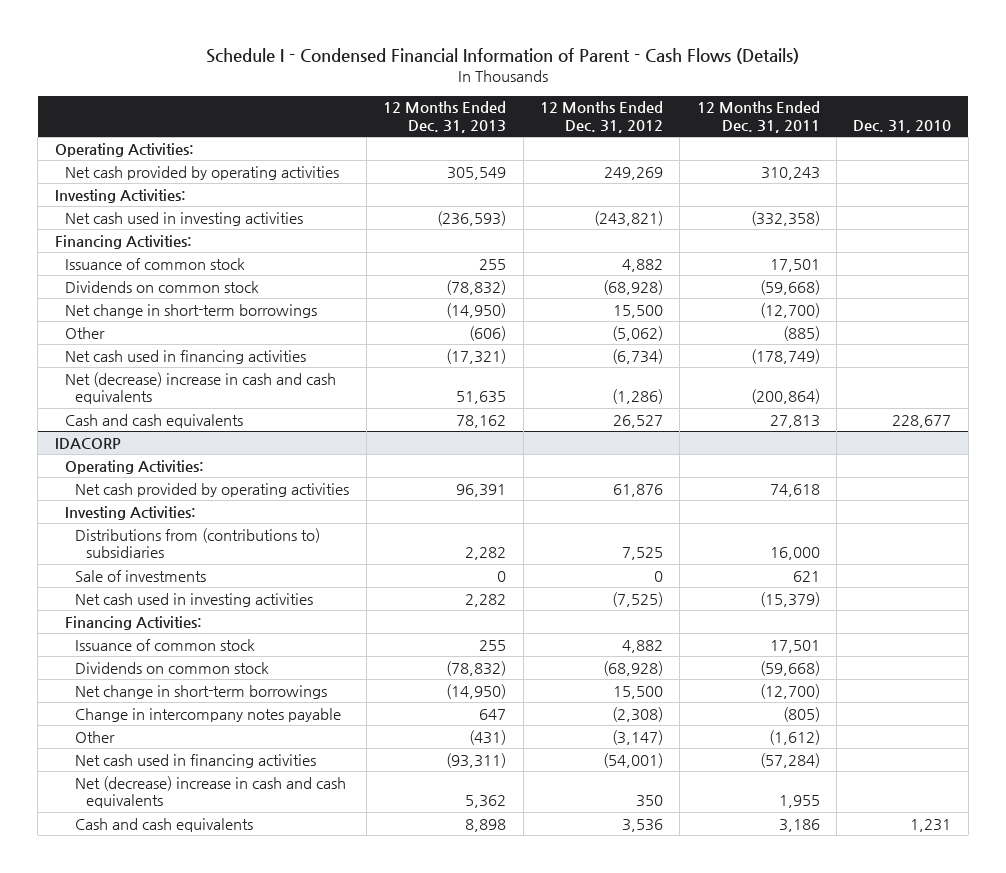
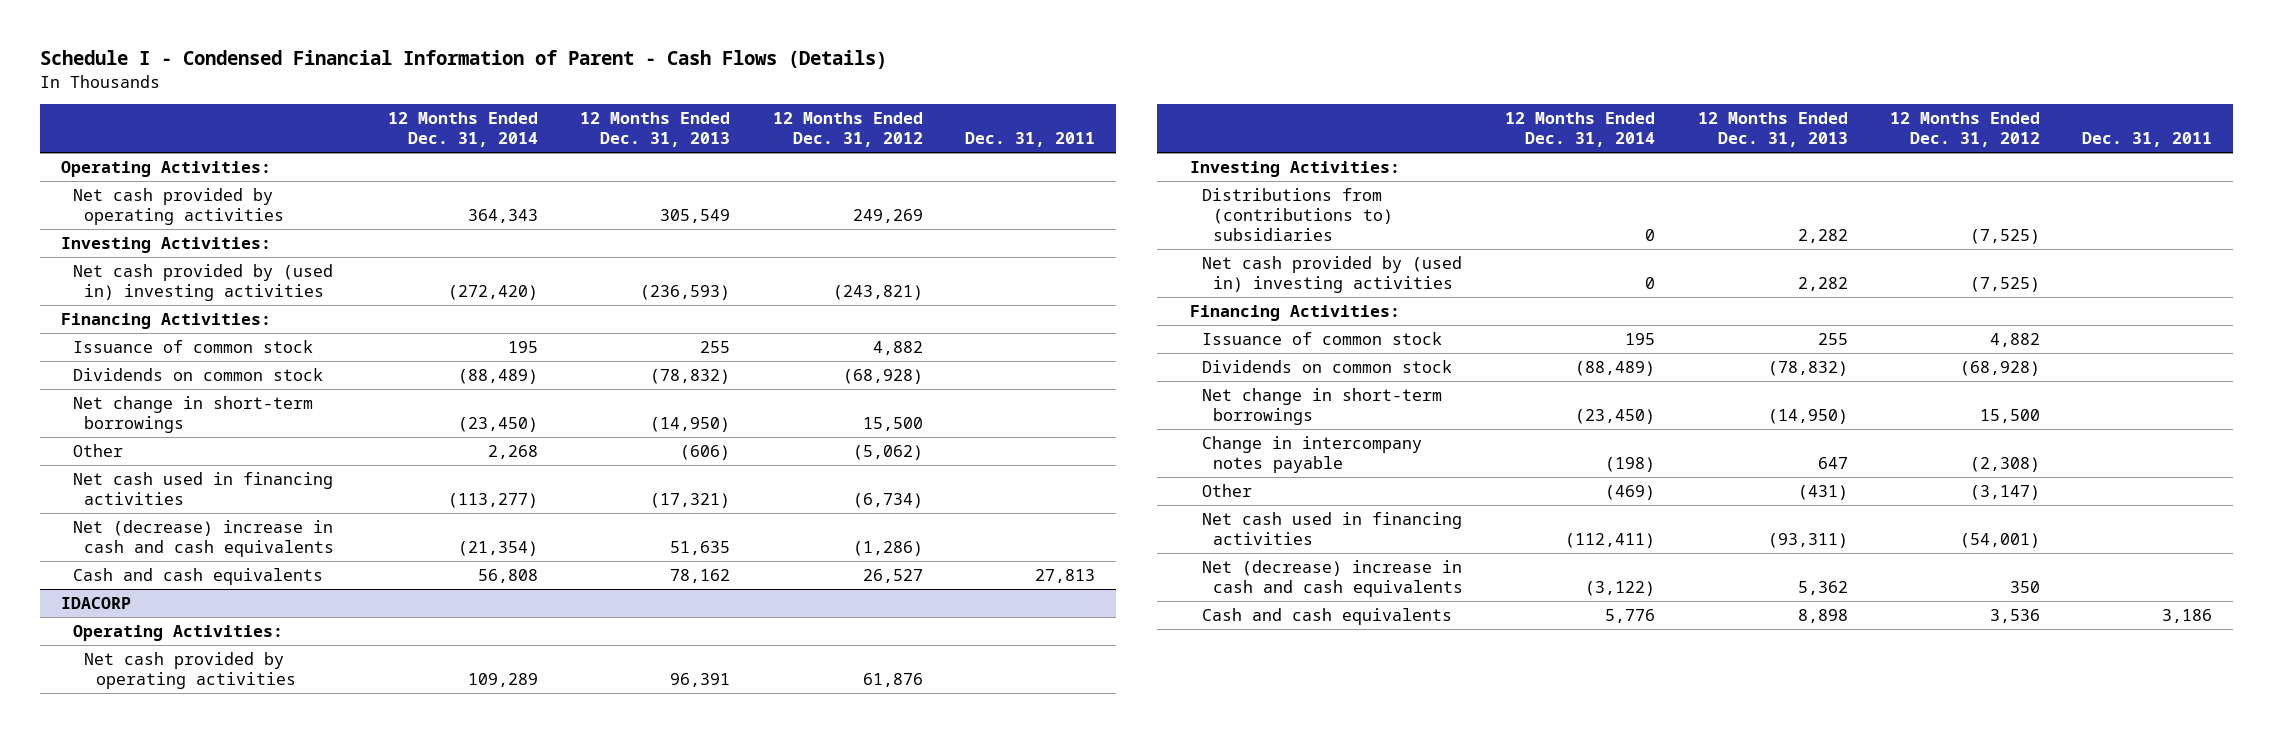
- | 12 Months Ended Dec. 31, 2013 | 12 Months Ended Dec. 31, 2012 | 12 Months Ended Dec. 31, 2011 | Dec. 31, 2010
+ | 12 Months Ended Dec. 31, 2014 | 12 Months Ended Dec. 31, 2013 | 12 Months Ended Dec. 31, 2012 | Dec. 31, 2011
- Net cash used in investing activities | (236,593) | (243,821) | (332,358) |
+ Net cash provided by (used in) investing activities | (272,420) | (236,593) | (243,821) |
@ IDACORP
- Distributions from (contributions to) subsidiaries | 2,282 | 7,525 | 16,000 |
- Sale of investments | 0 | 0 | 621 |
- Net cash used in investing activities | 2,282 | (7,525) | (15,379) |
+ Distributions from (contributions to) subsidiaries | 0 | 2,282 | (7,525) |
+ Net cash provided by (used in) investing activities | 0 | 2,282 | (7,525) |

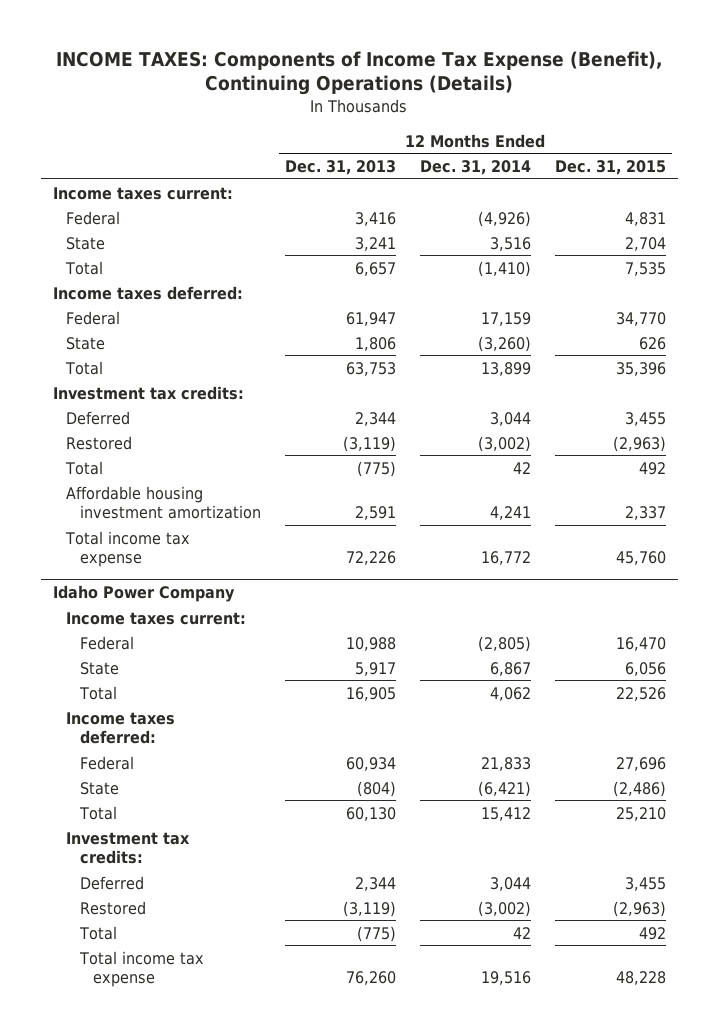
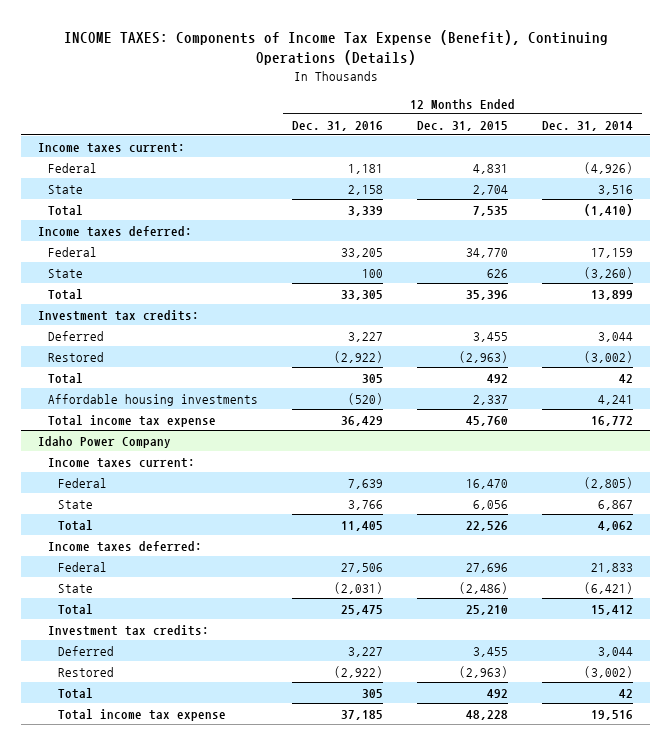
- | 12 Months Ended Dec. 31, 2013 | 12 Months Ended Dec. 31, 2014 | 12 Months Ended Dec. 31, 2015
+ | 12 Months Ended Dec. 31, 2016 | 12 Months Ended Dec. 31, 2015 | 12 Months Ended Dec. 31, 2014
- Affordable housing investment amortization | 2,591 | 4,241 | 2,337
+ Affordable housing investments | (520) | 2,337 | 4,241

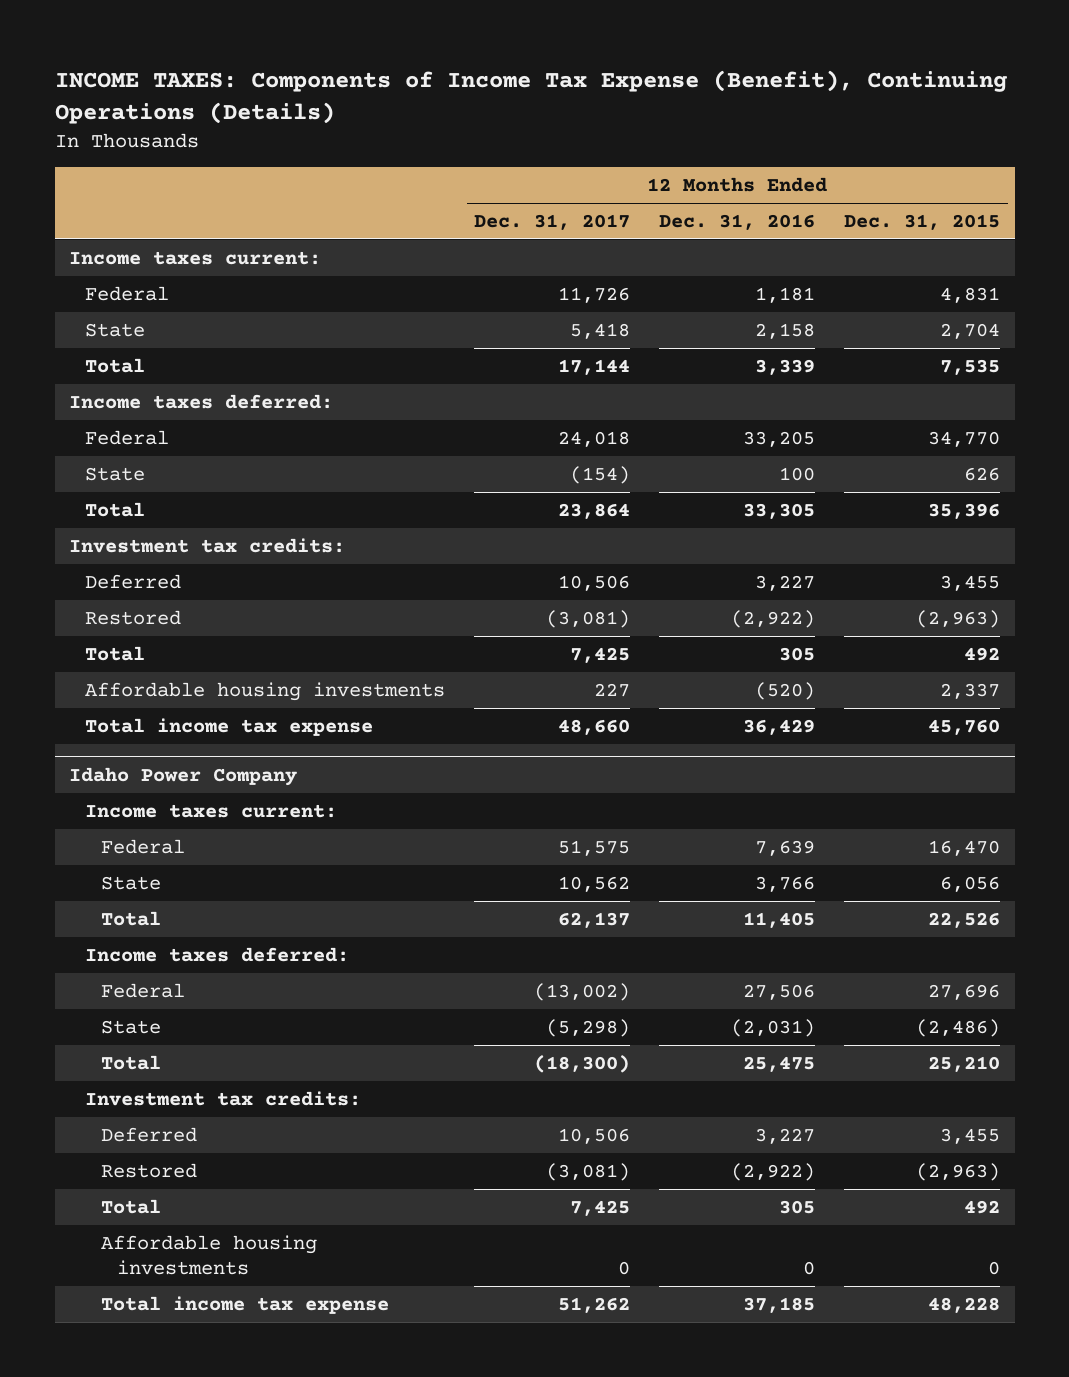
- | 12 Months Ended Dec. 31, 2016 | 12 Months Ended Dec. 31, 2015 | 12 Months Ended Dec. 31, 2014
+ | 12 Months Ended Dec. 31, 2017 | 12 Months Ended Dec. 31, 2016 | 12 Months Ended Dec. 31, 2015
@ Idaho Power Company
+ Affordable housing investments | 0 | 0 | 0

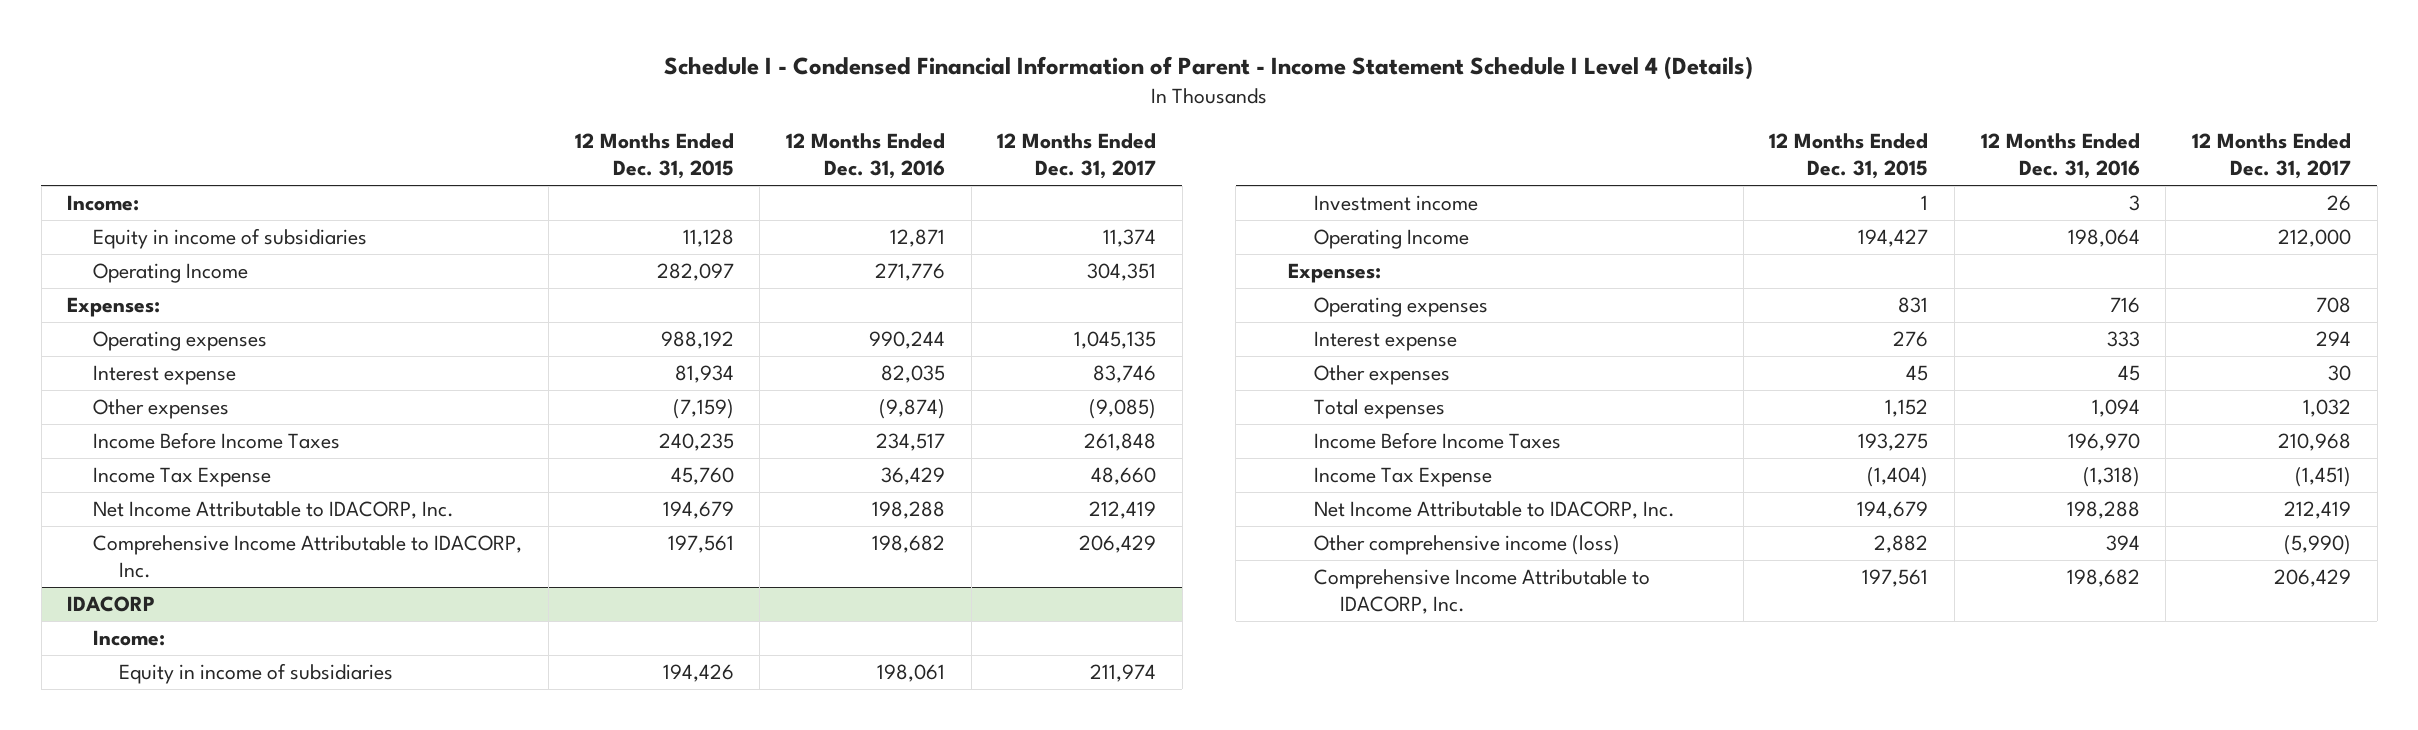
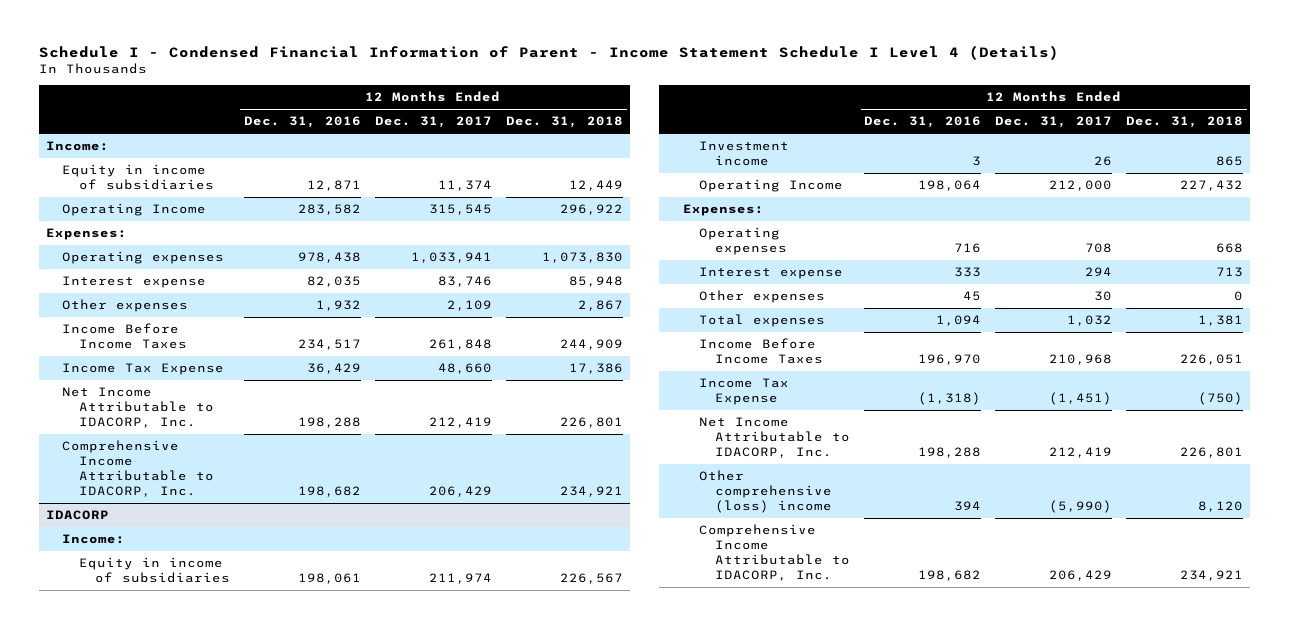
- | 12 Months Ended Dec. 31, 2015 | 12 Months Ended Dec. 31, 2016 | 12 Months Ended Dec. 31, 2017
+ | 12 Months Ended Dec. 31, 2016 | 12 Months Ended Dec. 31, 2017 | 12 Months Ended Dec. 31, 2018
- Operating Income | 282,097 | 271,776 | 304,351
+ Operating Income | 283,582 | 315,545 | 296,922
- Operating expenses | 988,192 | 990,244 | 1,045,135
+ Operating expenses | 978,438 | 1,033,941 | 1,073,830
- Other expenses | (7,159) | (9,874) | (9,085)
+ Other expenses | 1,932 | 2,109 | 2,867
@ IDACORP
- Other comprehensive income (loss) | 2,882 | 394 | (5,990)
+ Other comprehensive (loss) income | 394 | (5,990) | 8,120

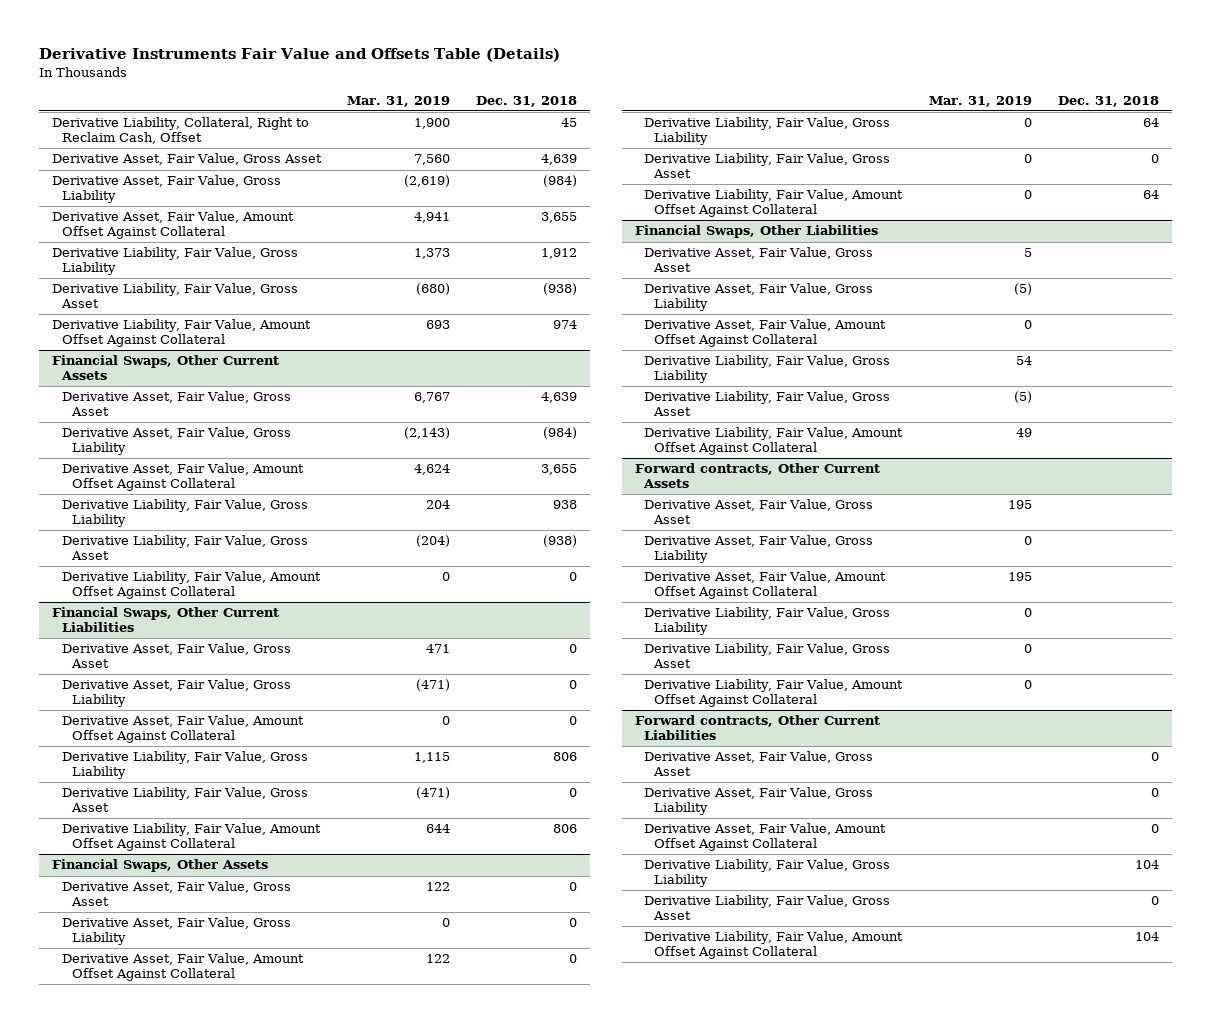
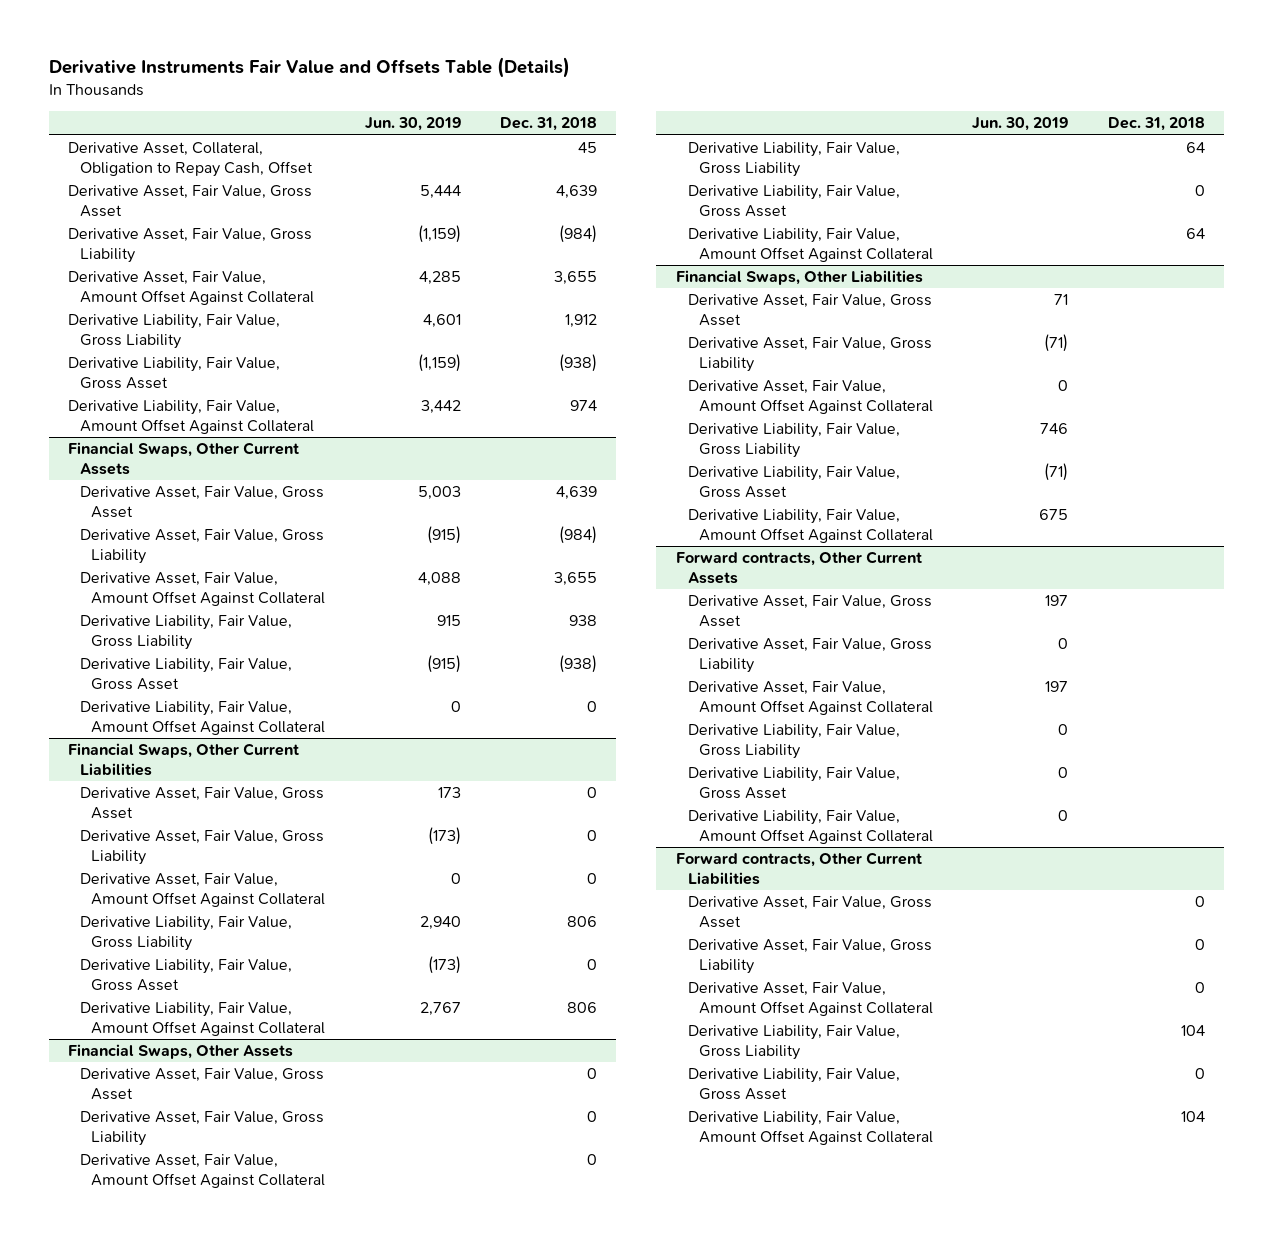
- | Mar. 31, 2019 | Dec. 31, 2018
+ | Jun. 30, 2019 | Dec. 31, 2018
- Derivative Liability, Collateral, Right to Reclaim Cash, Offset | 1,900 | 45
+ Derivative Asset, Collateral, Obligation to Repay Cash, Offset | | 45

